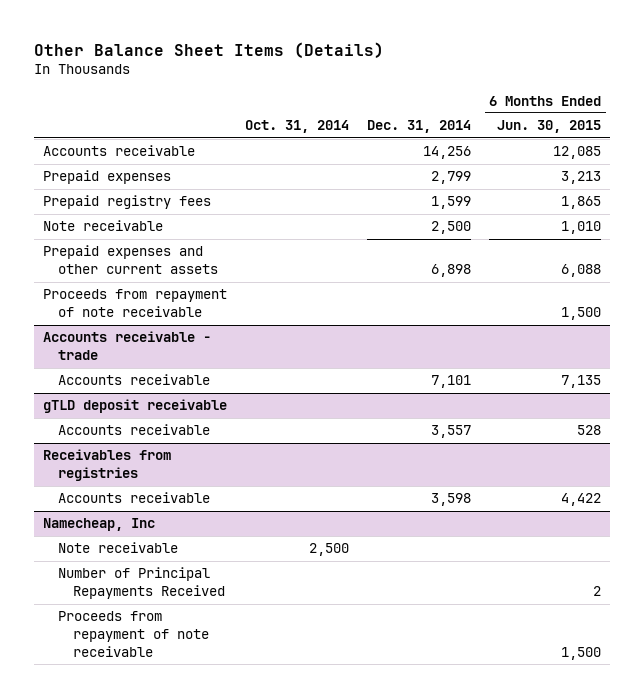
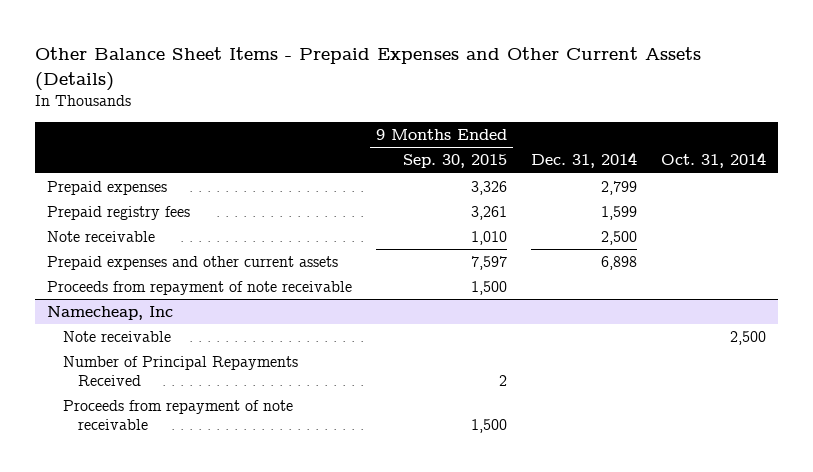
- Other Balance Sheet Items (Details)
+ Other Balance Sheet Items - Prepaid Expenses and Other Current Assets (Details)
- | Oct. 31, 2014 | Dec. 31, 2014 | 6 Months Ended Jun. 30, 2015
+ | 9 Months Ended Sep. 30, 2015 | Dec. 31, 2014 | Oct. 31, 2014
- Accounts receivable | | 14,256 | 12,085
- Accounts receivable - trade
- Accounts receivable | | 7,101 | 7,135
- gTLD deposit receivable
- Accounts receivable | | 3,557 | 528
- Receivables from registries
- Accounts receivable | | 3,598 | 4,422

